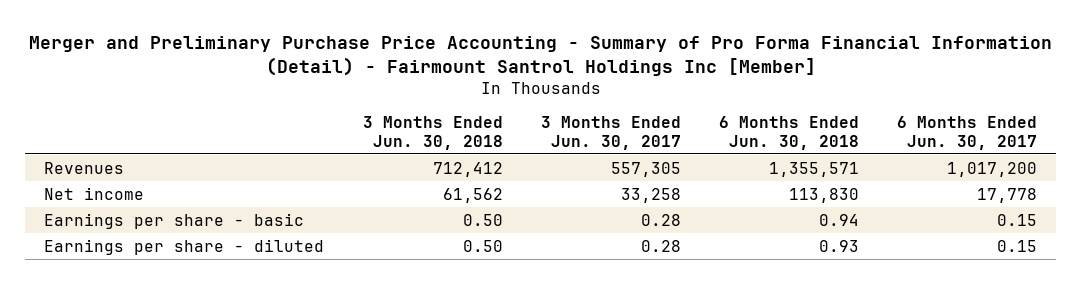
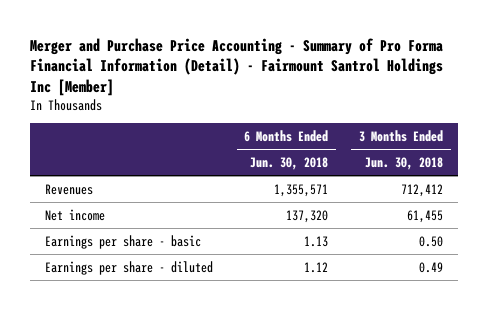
- Merger and Preliminary Purchase Price Accounting - Summary of Pro Forma Financial Information (Detail) - Fairmount Santrol Holdings Inc [Member]
+ Merger and Purchase Price Accounting - Summary of Pro Forma Financial Information (Detail) - Fairmount Santrol Holdings Inc [Member]
- | 3 Months Ended Jun. 30, 2018 | 3 Months Ended Jun. 30, 2017 | 6 Months Ended Jun. 30, 2018 | 6 Months Ended Jun. 30, 2017
+ | 6 Months Ended Jun. 30, 2018 | 3 Months Ended Jun. 30, 2018
- Net income | 61,562 | 33,258 | 113,830 | 17,778
- Earnings per share - basic | 0.50 | 0.28 | 0.94 | 0.15
- Earnings per share - diluted | 0.50 | 0.28 | 0.93 | 0.15
+ Net income | 137,320 | 61,455
+ Earnings per share - basic | 1.13 | 0.50
+ Earnings per share - diluted | 1.12 | 0.49

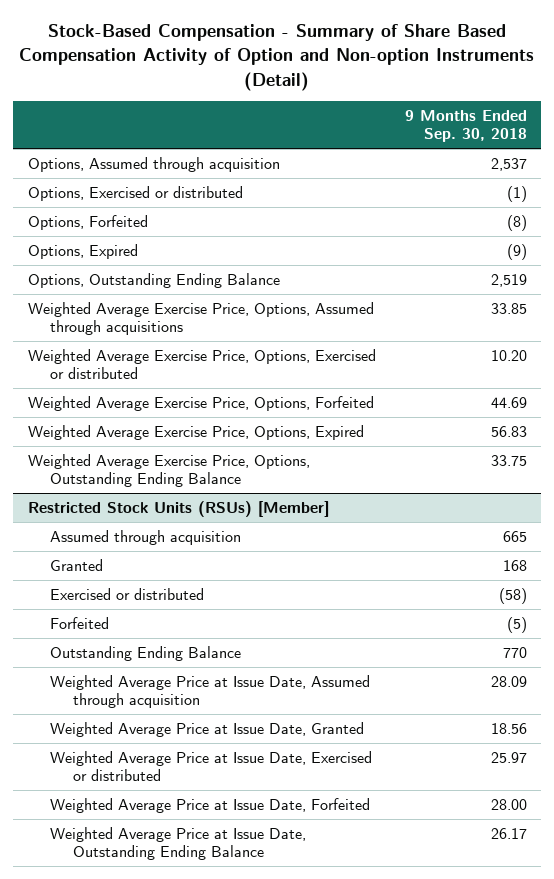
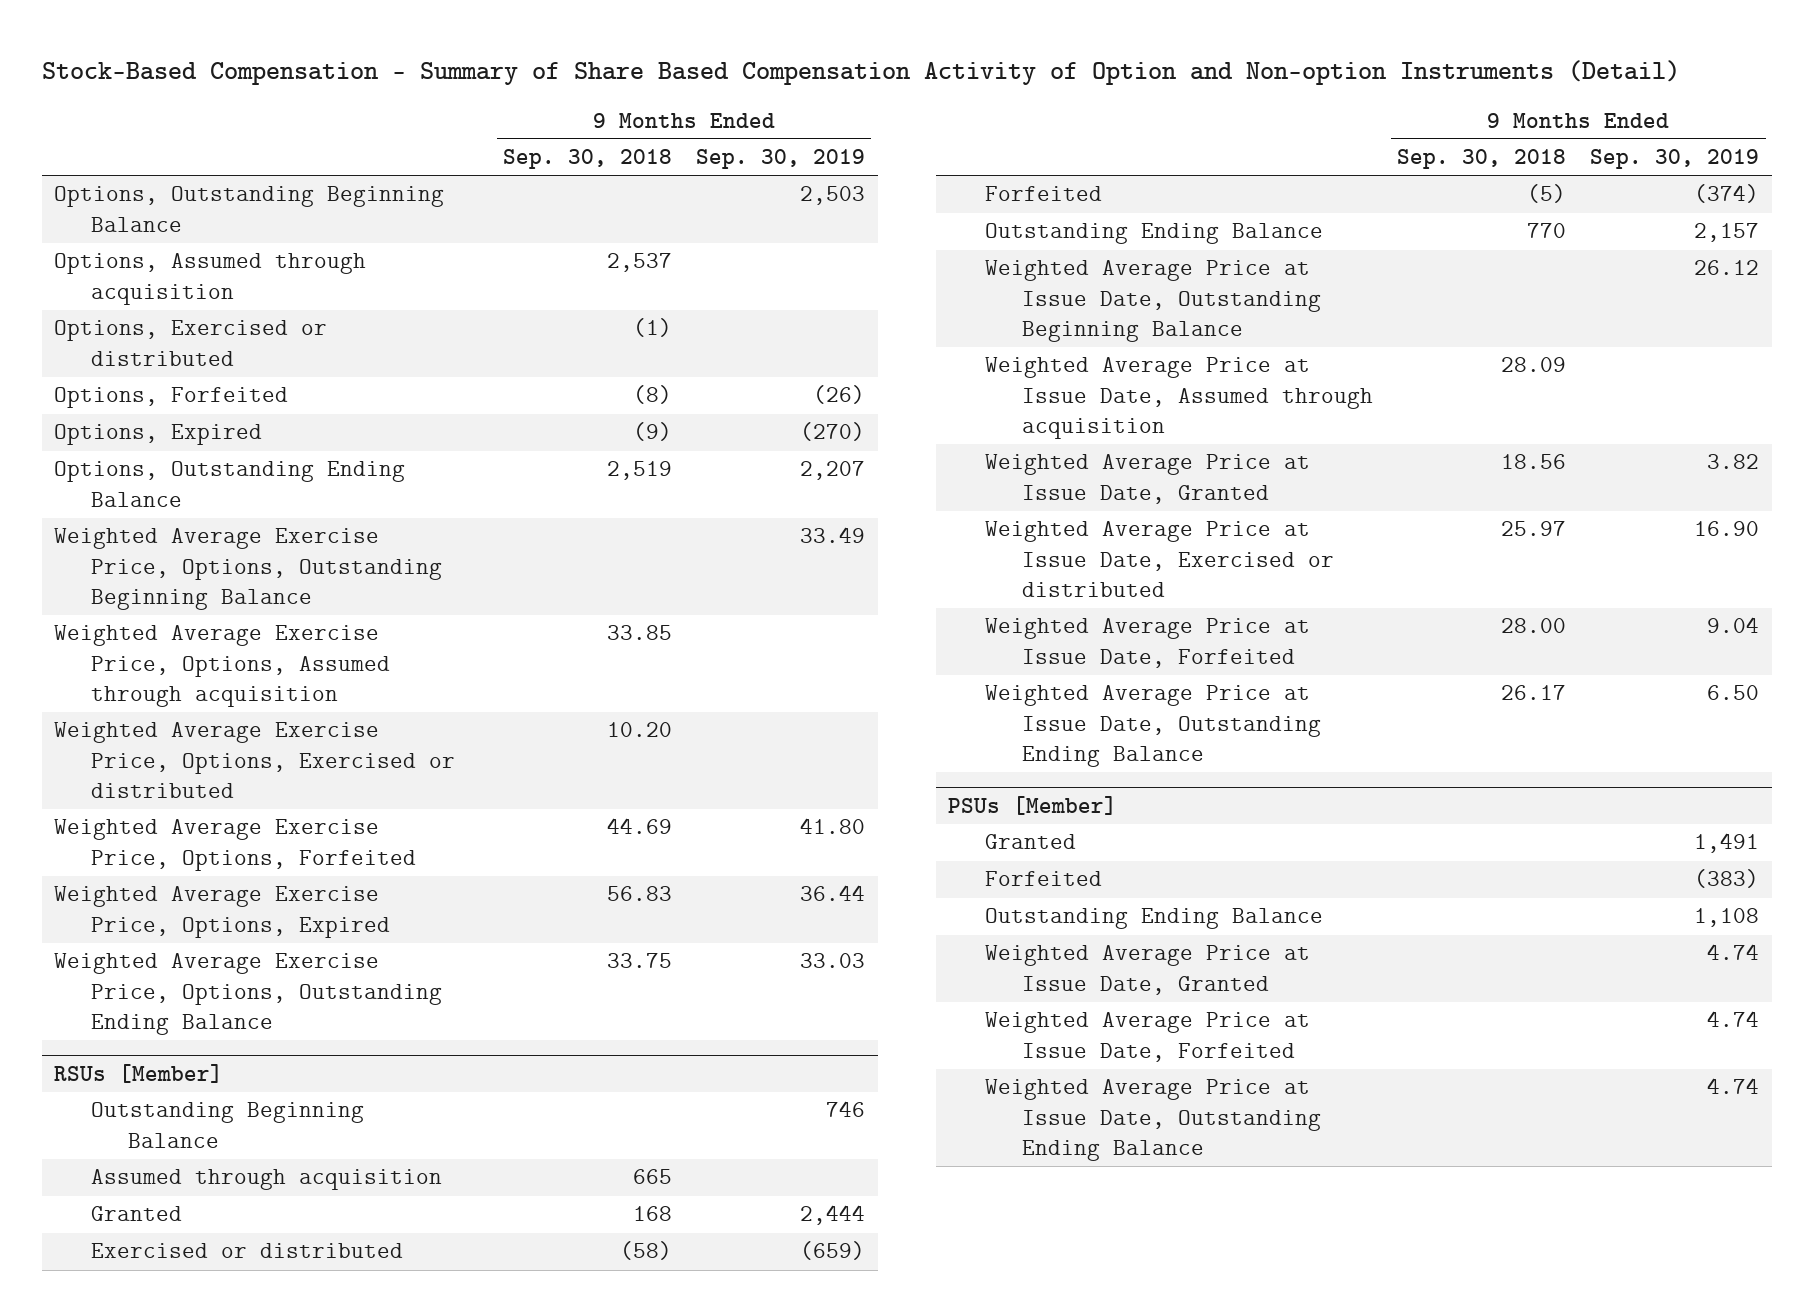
- | 9 Months Ended Sep. 30, 2018
+ | 9 Months Ended Sep. 30, 2018 | 9 Months Ended Sep. 30, 2019
+ Options, Outstanding Beginning Balance | | 2,503
- Weighted Average Exercise Price, Options, Assumed through acquisitions | 33.85
+ Weighted Average Exercise Price, Options, Outstanding Beginning Balance | | 33.49
+ Weighted Average Exercise Price, Options, Assumed through acquisition | 33.85 |
- Restricted Stock Units (RSUs) [Member]
+ RSUs [Member]
+ Outstanding Beginning Balance | | 746
+ Weighted Average Price at Issue Date, Outstanding Beginning Balance | | 26.12
+ PSUs [Member]
+ Granted | | 1,491
+ Forfeited | | (383)
+ Outstanding Ending Balance | | 1,108
+ Weighted Average Price at Issue Date, Granted | | 4.74
+ Weighted Average Price at Issue Date, Forfeited | | 4.74
+ Weighted Average Price at Issue Date, Outstanding Ending Balance | | 4.74

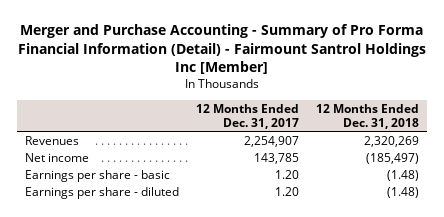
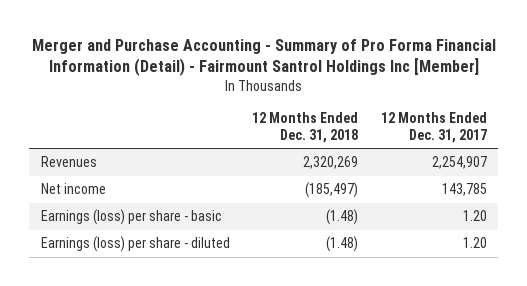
- | 12 Months Ended Dec. 31, 2017 | 12 Months Ended Dec. 31, 2018
+ | 12 Months Ended Dec. 31, 2018 | 12 Months Ended Dec. 31, 2017
- Earnings per share - basic | 1.20 | (1.48)
- Earnings per share - diluted | 1.20 | (1.48)
+ Earnings (loss) per share - basic | (1.48) | 1.20
+ Earnings (loss) per share - diluted | (1.48) | 1.20

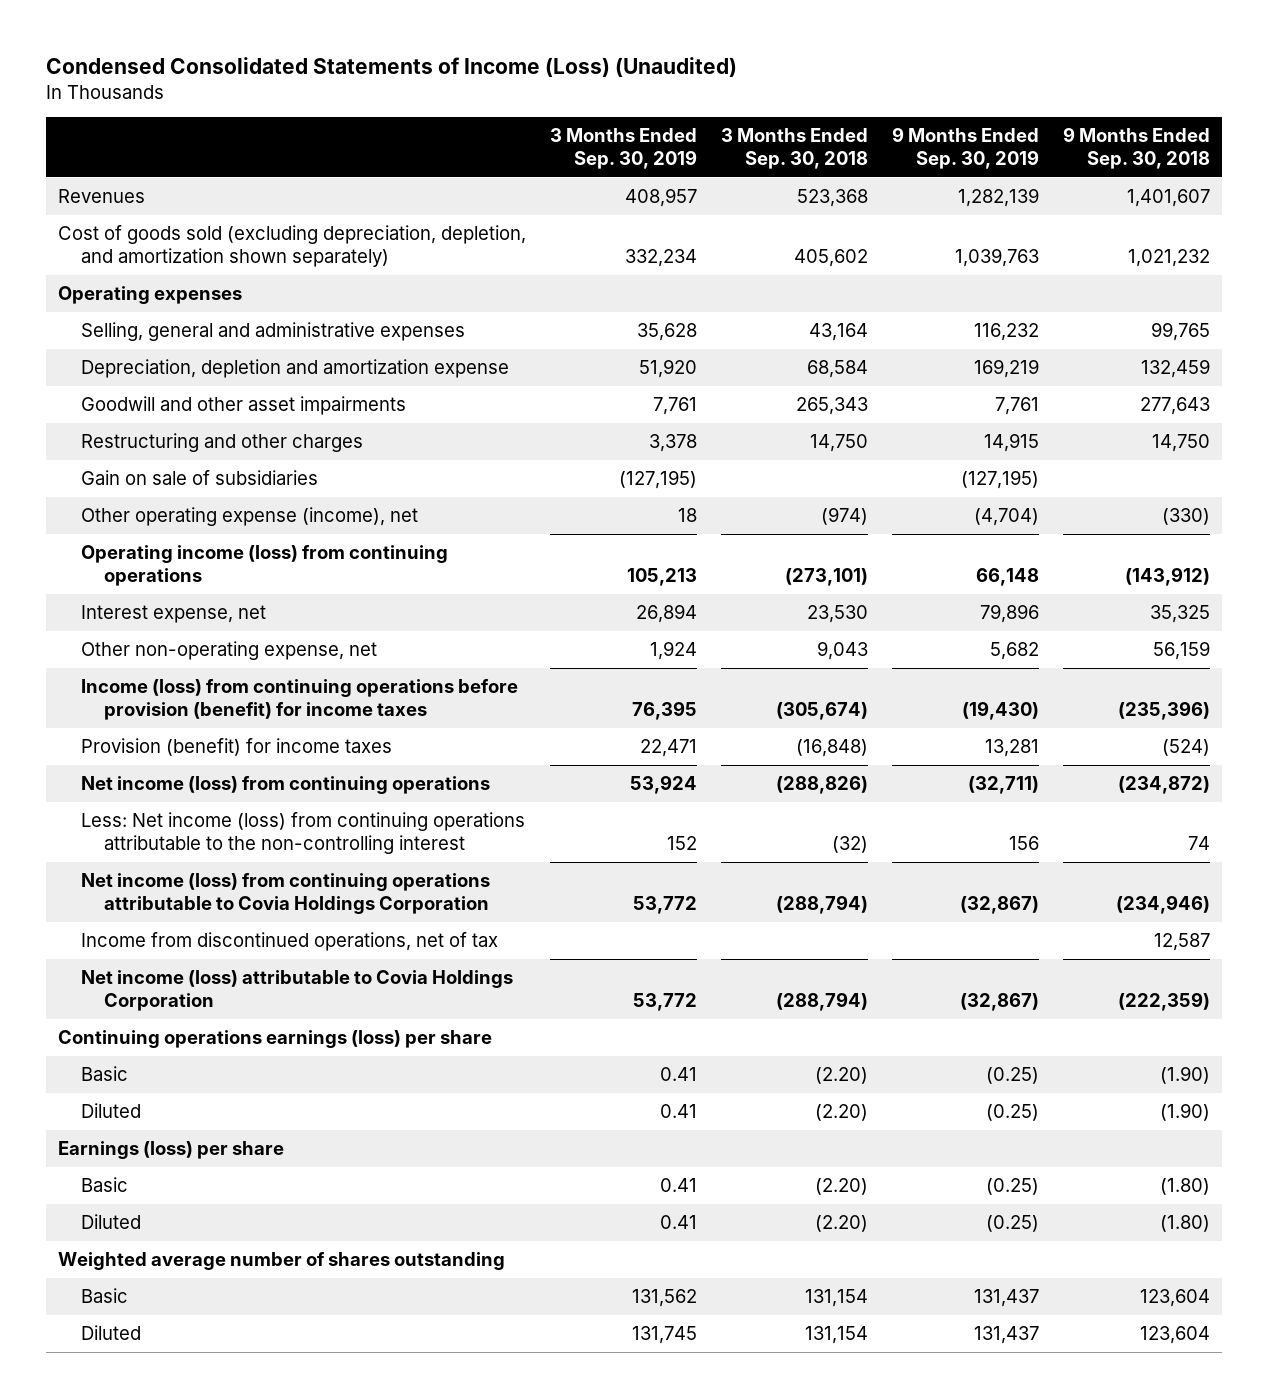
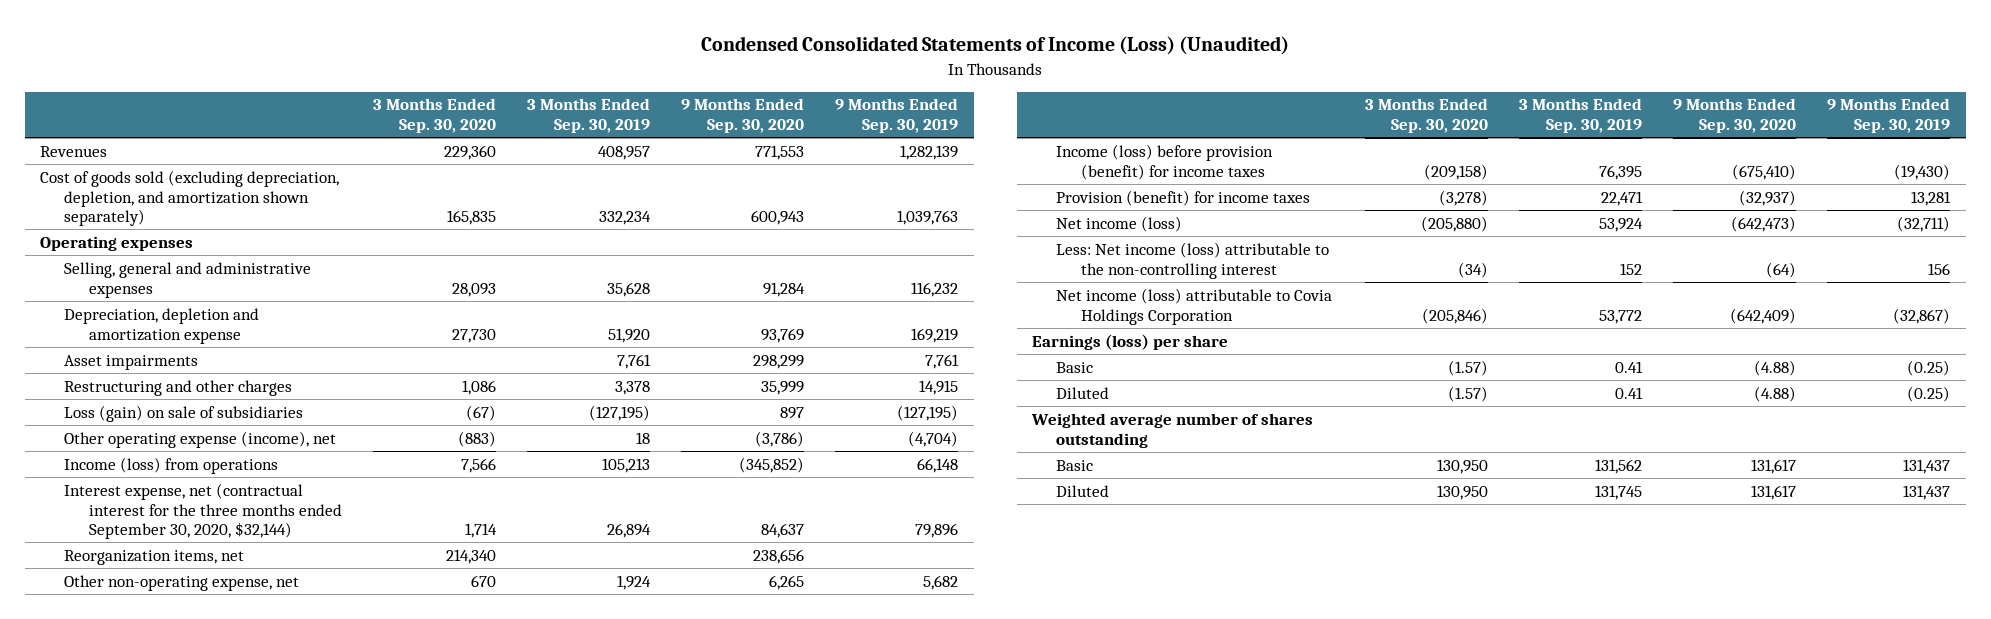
- | 3 Months Ended Sep. 30, 2019 | 3 Months Ended Sep. 30, 2018 | 9 Months Ended Sep. 30, 2019 | 9 Months Ended Sep. 30, 2018
+ | 3 Months Ended Sep. 30, 2020 | 3 Months Ended Sep. 30, 2019 | 9 Months Ended Sep. 30, 2020 | 9 Months Ended Sep. 30, 2019
- Goodwill and other asset impairments | 7,761 | 265,343 | 7,761 | 277,643
+ Asset impairments | | 7,761 | 298,299 | 7,761
- Gain on sale of subsidiaries | (127,195) | | (127,195) |
+ Loss (gain) on sale of subsidiaries | (67) | (127,195) | 897 | (127,195)
- Operating income (loss) from continuing operations | 105,213 | (273,101) | 66,148 | (143,912)
- Interest expense, net | 26,894 | 23,530 | 79,896 | 35,325
+ Income (loss) from operations | 7,566 | 105,213 | (345,852) | 66,148
+ Interest expense, net (contractual interest for the three months ended September 30, 2020, $32,144) | 1,714 | 26,894 | 84,637 | 79,896
+ Reorganization items, net | 214,340 | | 238,656 |
- Income (loss) from continuing operations before provision (benefit) for income taxes | 76,395 | (305,674) | (19,430) | (235,396)
+ Income (loss) before provision (benefit) for income taxes | (209,158) | 76,395 | (675,410) | (19,430)
- Net income (loss) from continuing operations | 53,924 | (288,826) | (32,711) | (234,872)
- Less: Net income (loss) from continuing operations attributable to the non-controlling interest | 152 | (32) | 156 | 74
- Net income (loss) from continuing operations attributable to Covia Holdings Corporation | 53,772 | (288,794) | (32,867) | (234,946)
- Income from discontinued operations, net of tax | | | | 12,587
+ Net income (loss) | (205,880) | 53,924 | (642,473) | (32,711)
+ Less: Net income (loss) attributable to the non-controlling interest | (34) | 152 | (64) | 156
- Continuing operations earnings (loss) per share
- Basic | 0.41 | (2.20) | (0.25) | (1.90)
- Diluted | 0.41 | (2.20) | (0.25) | (1.90)

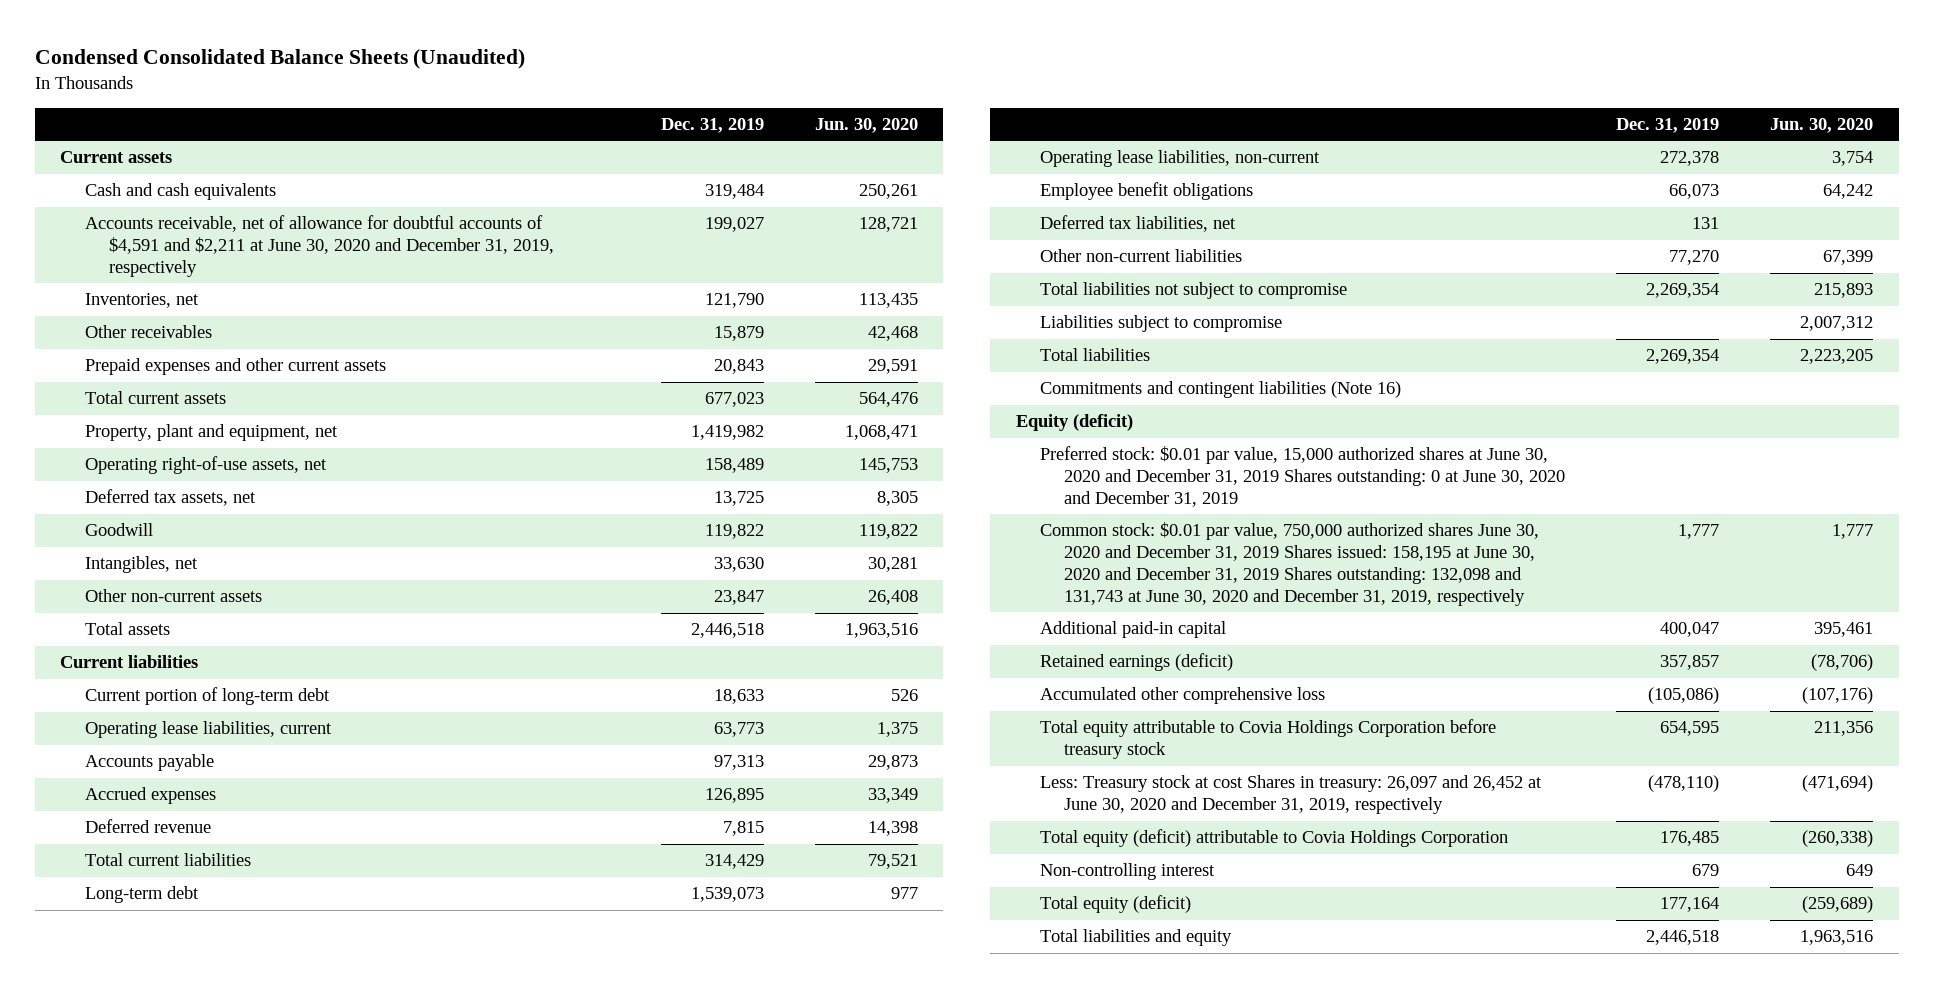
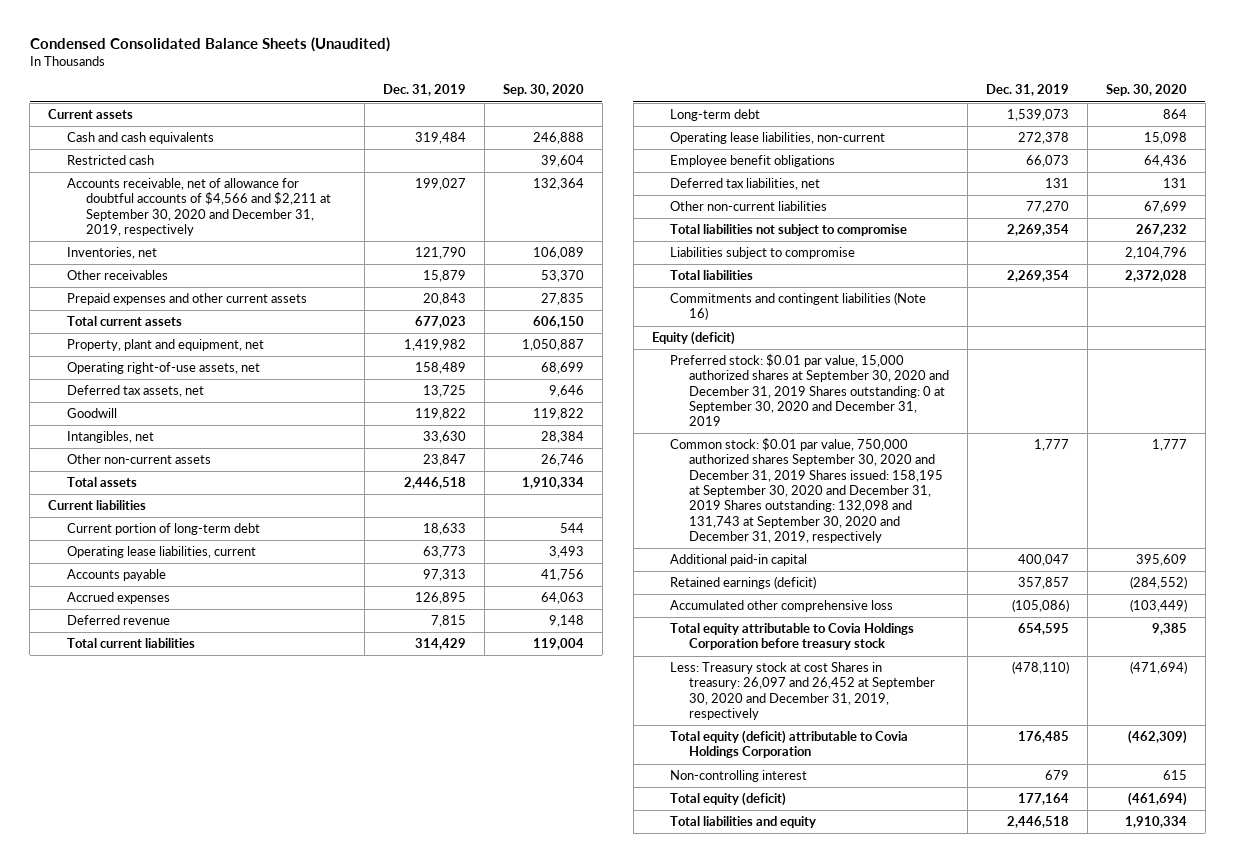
- | Dec. 31, 2019 | Jun. 30, 2020
+ | Dec. 31, 2019 | Sep. 30, 2020
- Accounts receivable, net of allowance for doubtful accounts of $4,591 and $2,211 at June 30, 2020 and December 31, 2019, respectively | 199,027 | 128,721
+ Restricted cash | | 39,604
+ Accounts receivable, net of allowance for doubtful accounts of $4,566 and $2,211 at September 30, 2020 and December 31, 2019, respectively | 199,027 | 132,364
- Preferred stock: $0.01 par value, 15,000 authorized shares at June 30, 2020 and December 31, 2019 Shares outstanding: 0 at June 30, 2020 and December 31, 2019
- Common stock: $0.01 par value, 750,000 authorized shares June 30, 2020 and December 31, 2019 Shares issued: 158,195 at June 30, 2020 and December 31, 2019 Shares outstanding: 132,098 and 131,743 at June 30, 2020 and December 31, 2019, respectively | 1,777 | 1,777
+ Preferred stock: $0.01 par value, 15,000 authorized shares at September 30, 2020 and December 31, 2019 Shares outstanding: 0 at September 30, 2020 and December 31, 2019
+ Common stock: $0.01 par value, 750,000 authorized shares September 30, 2020 and December 31, 2019 Shares issued: 158,195 at September 30, 2020 and December 31, 2019 Shares outstanding: 132,098 and 131,743 at September 30, 2020 and December 31, 2019, respectively | 1,777 | 1,777
- Less: Treasury stock at cost Shares in treasury: 26,097 and 26,452 at June 30, 2020 and December 31, 2019, respectively | (478,110) | (471,694)
+ Less: Treasury stock at cost Shares in treasury: 26,097 and 26,452 at September 30, 2020 and December 31, 2019, respectively | (478,110) | (471,694)

